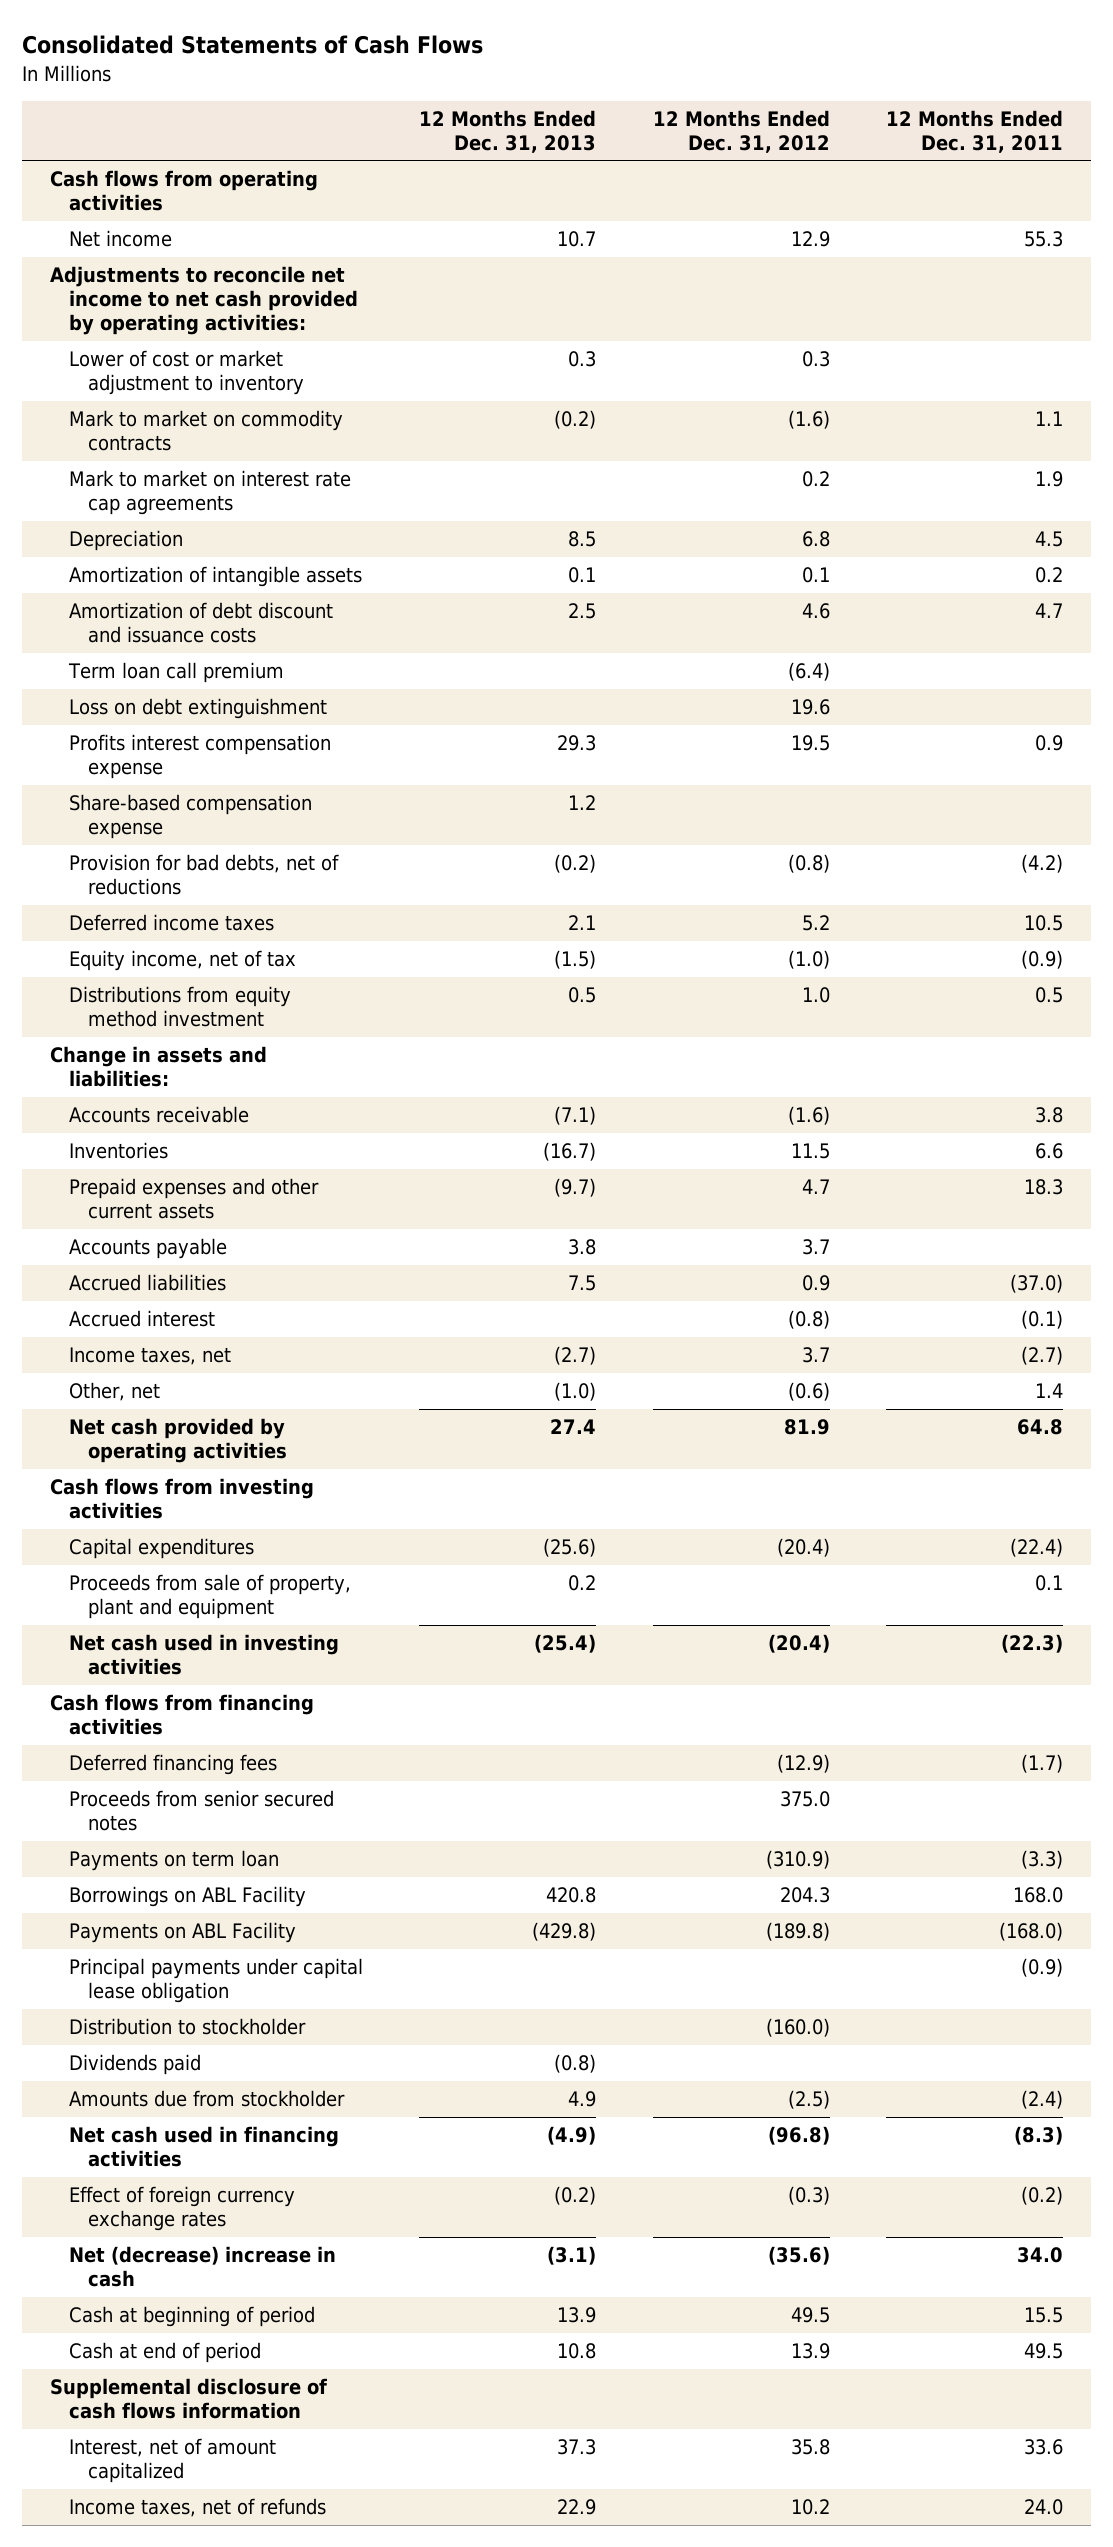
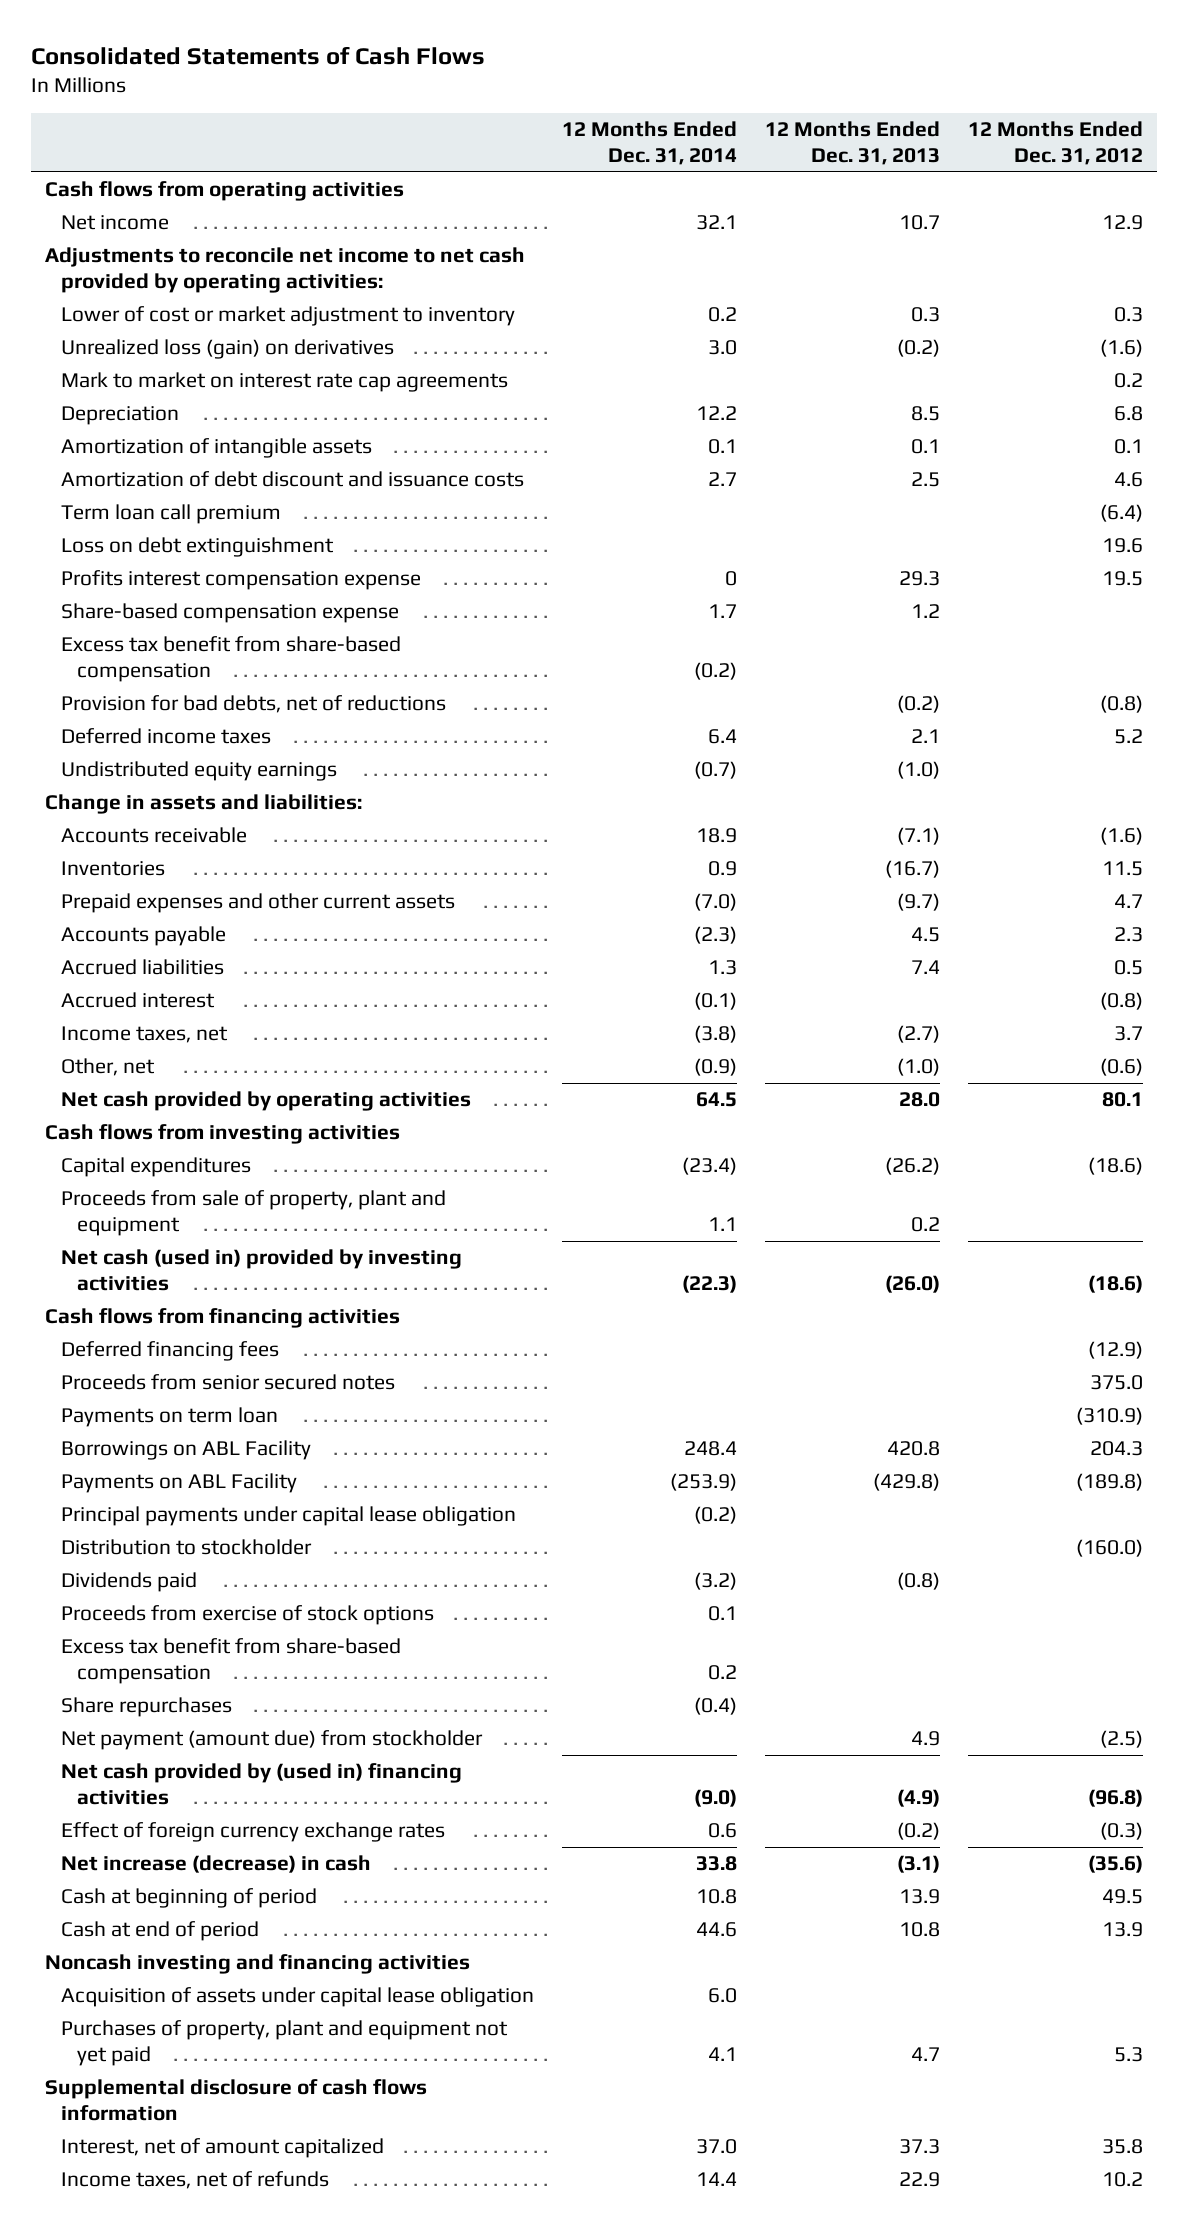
- | 12 Months Ended Dec. 31, 2013 | 12 Months Ended Dec. 31, 2012 | 12 Months Ended Dec. 31, 2011
+ | 12 Months Ended Dec. 31, 2014 | 12 Months Ended Dec. 31, 2013 | 12 Months Ended Dec. 31, 2012
- Mark to market on commodity contracts | (0.2) | (1.6) | 1.1
+ Unrealized loss (gain) on derivatives | 3.0 | (0.2) | (1.6)
+ Excess tax benefit from share-based compensation | (0.2) | |
- Equity income, net of tax | (1.5) | (1.0) | (0.9)
- Distributions from equity method investment | 0.5 | 1.0 | 0.5
+ Undistributed equity earnings | (0.7) | (1.0) |
- Accounts payable | 3.8 | 3.7 |
- Accrued liabilities | 7.5 | 0.9 | (37.0)
+ Accounts payable | (2.3) | 4.5 | 2.3
+ Accrued liabilities | 1.3 | 7.4 | 0.5
- Net cash provided by operating activities | 27.4 | 81.9 | 64.8
+ Net cash provided by operating activities | 64.5 | 28.0 | 80.1
- Capital expenditures | (25.6) | (20.4) | (22.4)
+ Capital expenditures | (23.4) | (26.2) | (18.6)
- Net cash used in investing activities | (25.4) | (20.4) | (22.3)
+ Net cash (used in) provided by investing activities | (22.3) | (26.0) | (18.6)
- Amounts due from stockholder | 4.9 | (2.5) | (2.4)
- Net cash used in financing activities | (4.9) | (96.8) | (8.3)
+ Proceeds from exercise of stock options | 0.1 | |
+ Excess tax benefit from share-based compensation | 0.2 | |
+ Share repurchases | (0.4) | |
+ Net payment (amount due) from stockholder | | 4.9 | (2.5)
+ Net cash provided by (used in) financing activities | (9.0) | (4.9) | (96.8)
- Net (decrease) increase in cash | (3.1) | (35.6) | 34.0
+ Net increase (decrease) in cash | 33.8 | (3.1) | (35.6)
+ Noncash investing and financing activities
+ Acquisition of assets under capital lease obligation | 6.0 | |
+ Purchases of property, plant and equipment not yet paid | 4.1 | 4.7 | 5.3

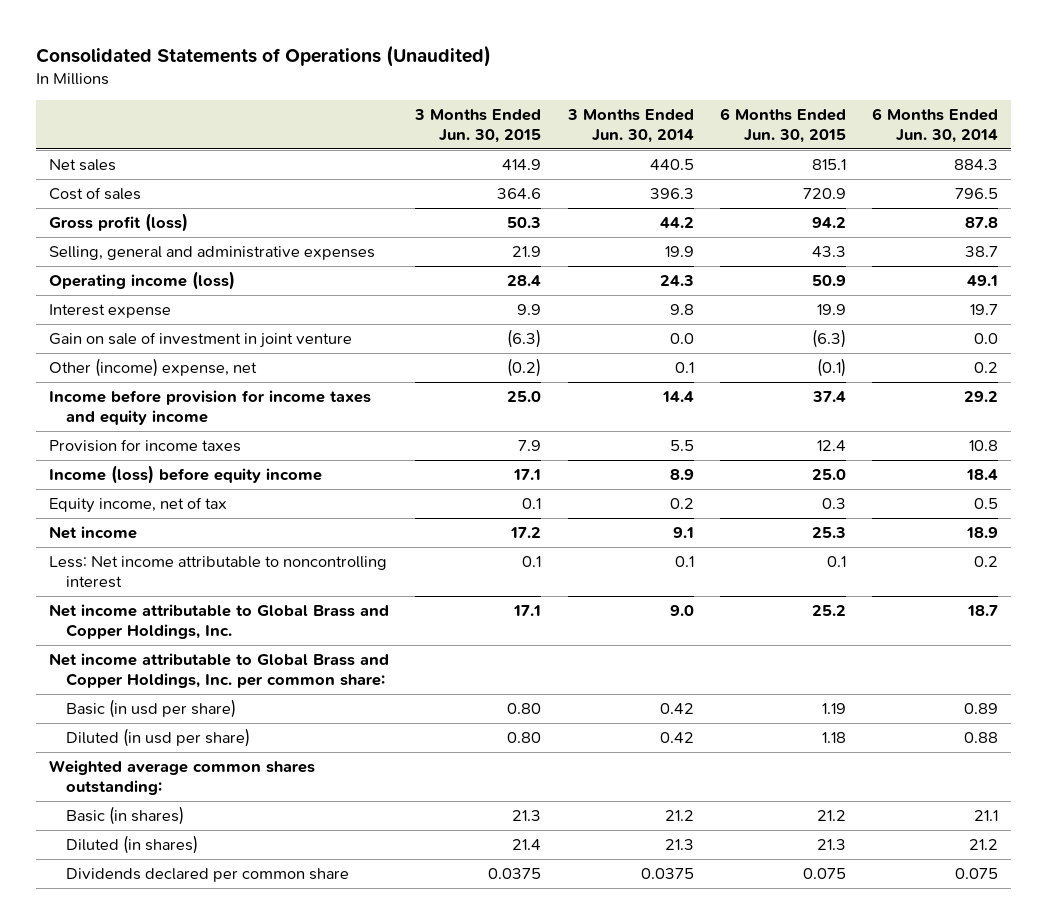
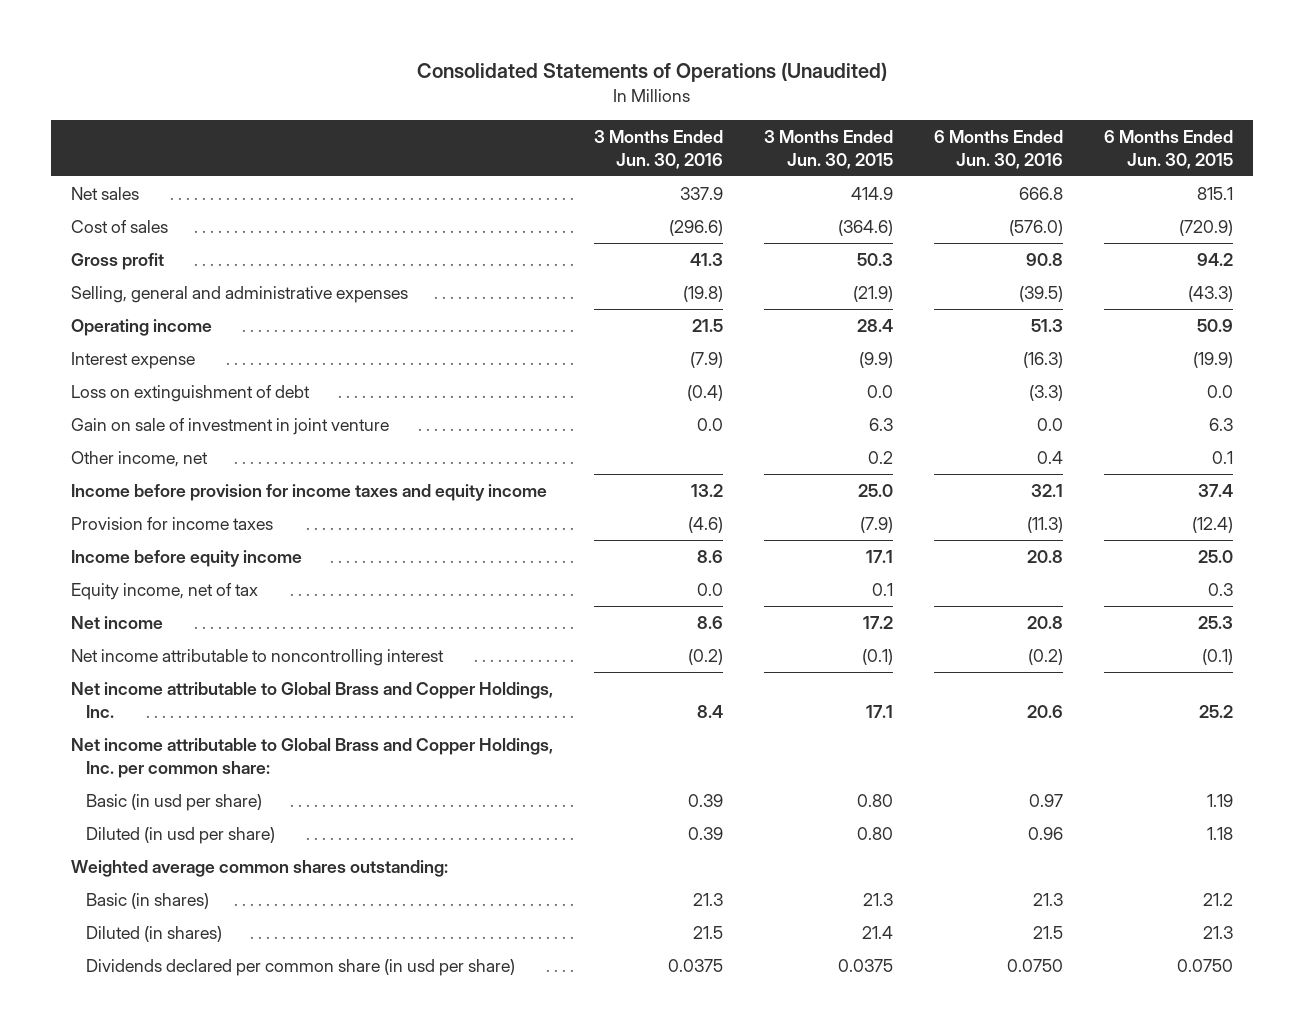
- | 3 Months Ended Jun. 30, 2015 | 3 Months Ended Jun. 30, 2014 | 6 Months Ended Jun. 30, 2015 | 6 Months Ended Jun. 30, 2014
+ | 3 Months Ended Jun. 30, 2016 | 3 Months Ended Jun. 30, 2015 | 6 Months Ended Jun. 30, 2016 | 6 Months Ended Jun. 30, 2015
- Cost of sales | 364.6 | 396.3 | 720.9 | 796.5
- Gross profit (loss) | 50.3 | 44.2 | 94.2 | 87.8
- Selling, general and administrative expenses | 21.9 | 19.9 | 43.3 | 38.7
- Operating income (loss) | 28.4 | 24.3 | 50.9 | 49.1
- Interest expense | 9.9 | 9.8 | 19.9 | 19.7
- Gain on sale of investment in joint venture | (6.3) | 0.0 | (6.3) | 0.0
- Other (income) expense, net | (0.2) | 0.1 | (0.1) | 0.2
+ Cost of sales | (296.6) | (364.6) | (576.0) | (720.9)
+ Gross profit | 41.3 | 50.3 | 90.8 | 94.2
+ Selling, general and administrative expenses | (19.8) | (21.9) | (39.5) | (43.3)
+ Operating income | 21.5 | 28.4 | 51.3 | 50.9
+ Interest expense | (7.9) | (9.9) | (16.3) | (19.9)
+ Loss on extinguishment of debt | (0.4) | 0.0 | (3.3) | 0.0
+ Gain on sale of investment in joint venture | 0.0 | 6.3 | 0.0 | 6.3
+ Other income, net | | 0.2 | 0.4 | 0.1
- Provision for income taxes | 7.9 | 5.5 | 12.4 | 10.8
- Income (loss) before equity income | 17.1 | 8.9 | 25.0 | 18.4
+ Provision for income taxes | (4.6) | (7.9) | (11.3) | (12.4)
+ Income before equity income | 8.6 | 17.1 | 20.8 | 25.0
- Less: Net income attributable to noncontrolling interest | 0.1 | 0.1 | 0.1 | 0.2
+ Net income attributable to noncontrolling interest | (0.2) | (0.1) | (0.2) | (0.1)
- Dividends declared per common share | 0.0375 | 0.0375 | 0.075 | 0.075
+ Dividends declared per common share (in usd per share) | 0.0375 | 0.0375 | 0.0750 | 0.0750

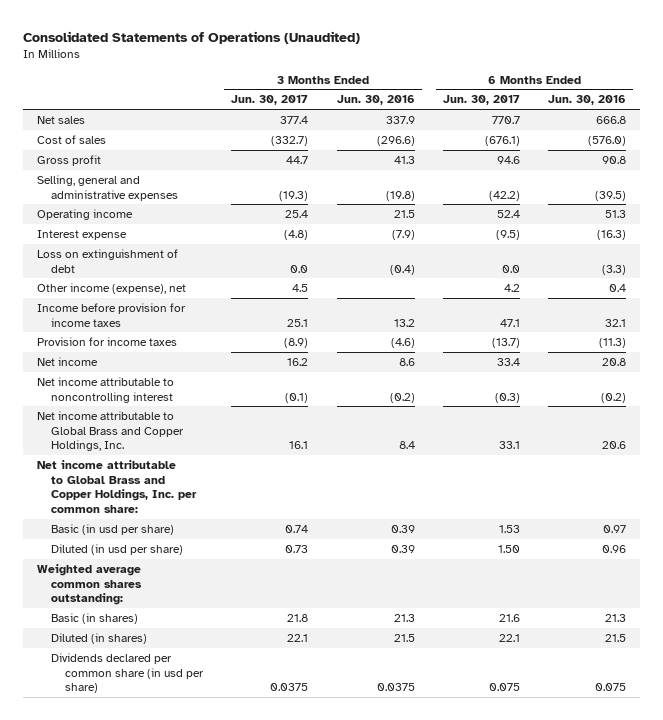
- | 3 Months Ended Jun. 30, 2016 | 3 Months Ended Jun. 30, 2015 | 6 Months Ended Jun. 30, 2016 | 6 Months Ended Jun. 30, 2015
+ | 3 Months Ended Jun. 30, 2017 | 3 Months Ended Jun. 30, 2016 | 6 Months Ended Jun. 30, 2017 | 6 Months Ended Jun. 30, 2016
- Gain on sale of investment in joint venture | 0.0 | 6.3 | 0.0 | 6.3
- Other income, net | | 0.2 | 0.4 | 0.1
- Income before provision for income taxes and equity income | 13.2 | 25.0 | 32.1 | 37.4
+ Other income (expense), net | 4.5 | | 4.2 | 0.4
+ Income before provision for income taxes | 25.1 | 13.2 | 47.1 | 32.1
- Income before equity income | 8.6 | 17.1 | 20.8 | 25.0
- Equity income, net of tax | 0.0 | 0.1 | | 0.3
- Dividends declared per common share (in usd per share) | 0.0375 | 0.0375 | 0.0750 | 0.0750
+ Dividends declared per common share (in usd per share) | 0.0375 | 0.0375 | 0.075 | 0.075

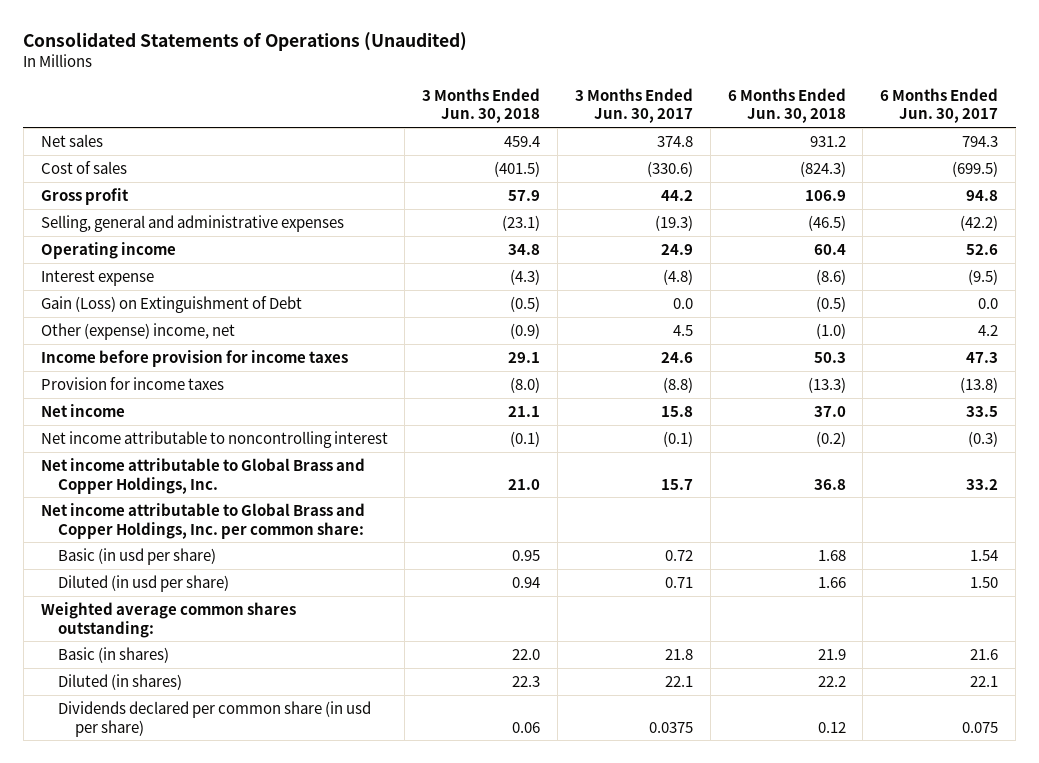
- | 3 Months Ended Jun. 30, 2017 | 3 Months Ended Jun. 30, 2016 | 6 Months Ended Jun. 30, 2017 | 6 Months Ended Jun. 30, 2016
+ | 3 Months Ended Jun. 30, 2018 | 3 Months Ended Jun. 30, 2017 | 6 Months Ended Jun. 30, 2018 | 6 Months Ended Jun. 30, 2017
- Net sales | 377.4 | 337.9 | 770.7 | 666.8
- Cost of sales | (332.7) | (296.6) | (676.1) | (576.0)
- Gross profit | 44.7 | 41.3 | 94.6 | 90.8
+ Net sales | 459.4 | 374.8 | 931.2 | 794.3
+ Cost of sales | (401.5) | (330.6) | (824.3) | (699.5)
+ Gross profit | 57.9 | 44.2 | 106.9 | 94.8
- Operating income | 25.4 | 21.5 | 52.4 | 51.3
+ Operating income | 34.8 | 24.9 | 60.4 | 52.6
- Loss on extinguishment of debt | 0.0 | (0.4) | 0.0 | (3.3)
- Other income (expense), net | 4.5 | | 4.2 | 0.4
- Income before provision for income taxes | 25.1 | 13.2 | 47.1 | 32.1
- Provision for income taxes | (8.9) | (4.6) | (13.7) | (11.3)
- Net income | 16.2 | 8.6 | 33.4 | 20.8
+ Gain (Loss) on Extinguishment of Debt | (0.5) | 0.0 | (0.5) | 0.0
+ Other (expense) income, net | (0.9) | 4.5 | (1.0) | 4.2
+ Income before provision for income taxes | 29.1 | 24.6 | 50.3 | 47.3
+ Provision for income taxes | (8.0) | (8.8) | (13.3) | (13.8)
+ Net income | 21.1 | 15.8 | 37.0 | 33.5
- Net income attributable to Global Brass and Copper Holdings, Inc. | 16.1 | 8.4 | 33.1 | 20.6
+ Net income attributable to Global Brass and Copper Holdings, Inc. | 21.0 | 15.7 | 36.8 | 33.2
- Basic (in usd per share) | 0.74 | 0.39 | 1.53 | 0.97
- Diluted (in usd per share) | 0.73 | 0.39 | 1.50 | 0.96
+ Basic (in usd per share) | 0.95 | 0.72 | 1.68 | 1.54
+ Diluted (in usd per share) | 0.94 | 0.71 | 1.66 | 1.50

